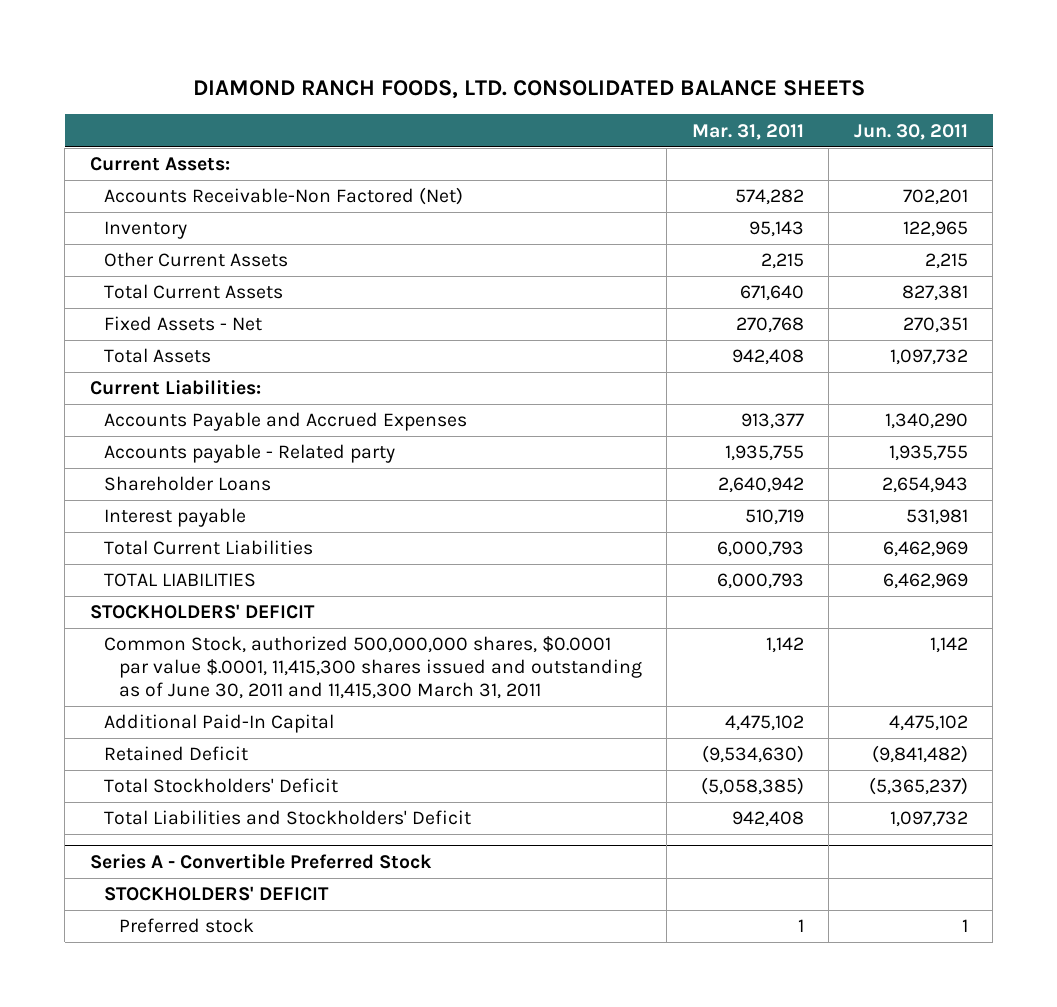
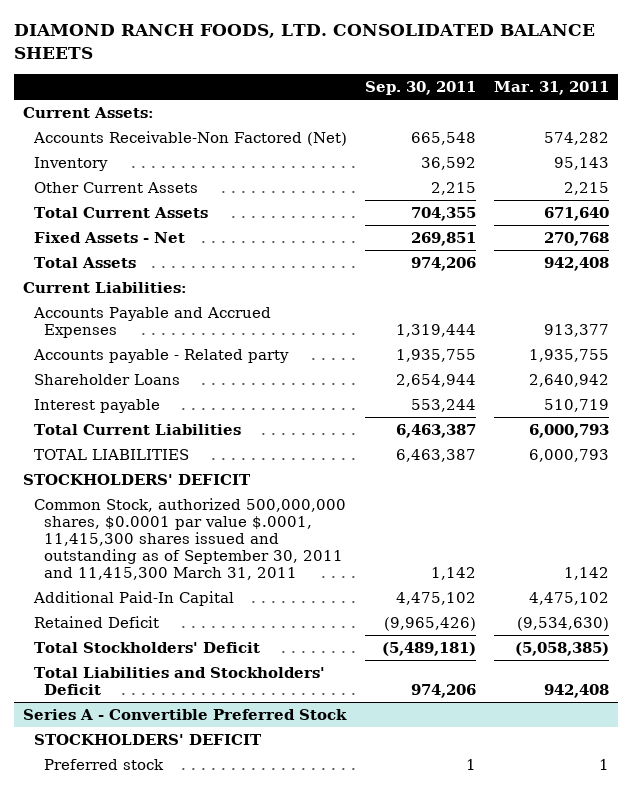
- | Mar. 31, 2011 | Jun. 30, 2011
+ | Sep. 30, 2011 | Mar. 31, 2011
- Common Stock, authorized 500,000,000 shares, $0.0001 par value $.0001, 11,415,300 shares issued and outstanding as of June 30, 2011 and 11,415,300 March 31, 2011 | 1,142 | 1,142
+ Common Stock, authorized 500,000,000 shares, $0.0001 par value $.0001, 11,415,300 shares issued and outstanding as of September 30, 2011 and 11,415,300 March 31, 2011 | 1,142 | 1,142

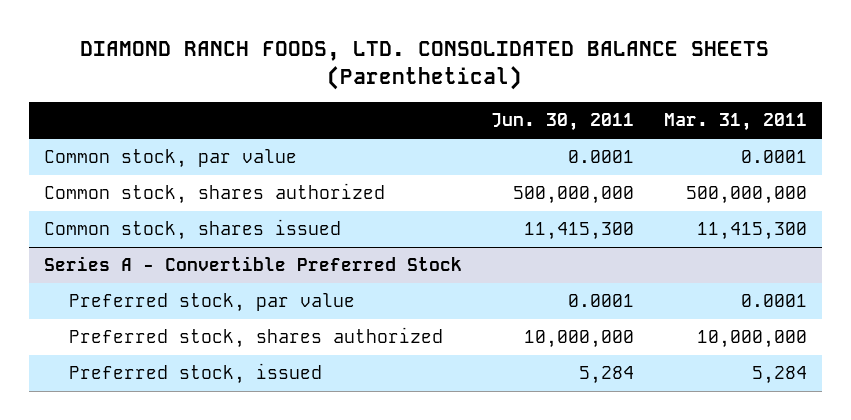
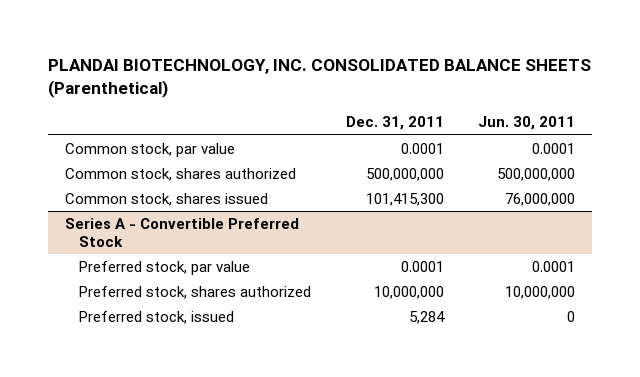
- DIAMOND RANCH FOODS, LTD. CONSOLIDATED BALANCE SHEETS (Parenthetical)
+ PLANDAI BIOTECHNOLOGY, INC. CONSOLIDATED BALANCE SHEETS (Parenthetical)
- | Jun. 30, 2011 | Mar. 31, 2011
+ | Dec. 31, 2011 | Jun. 30, 2011
- Common stock, shares issued | 11,415,300 | 11,415,300
+ Common stock, shares issued | 101,415,300 | 76,000,000
@ Series A - Convertible Preferred Stock
- Preferred stock, issued | 5,284 | 5,284
+ Preferred stock, issued | 5,284 | 0

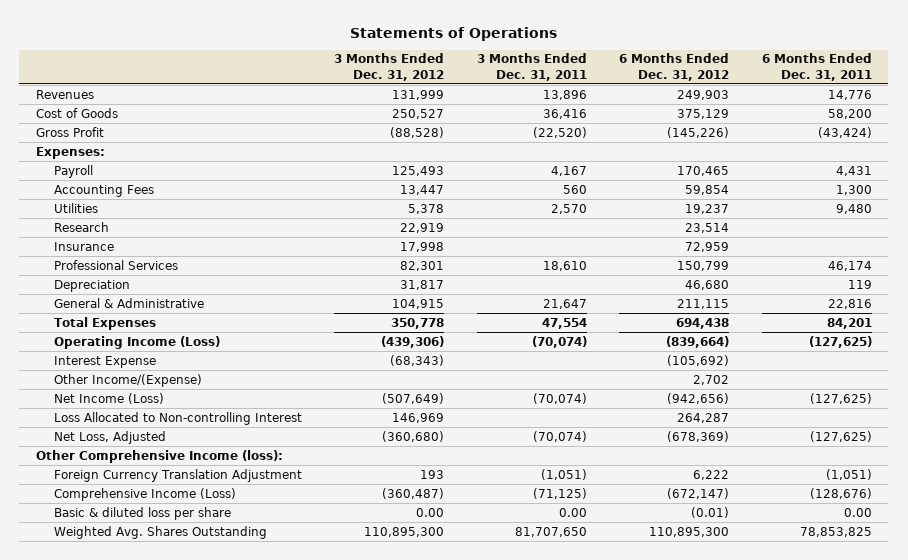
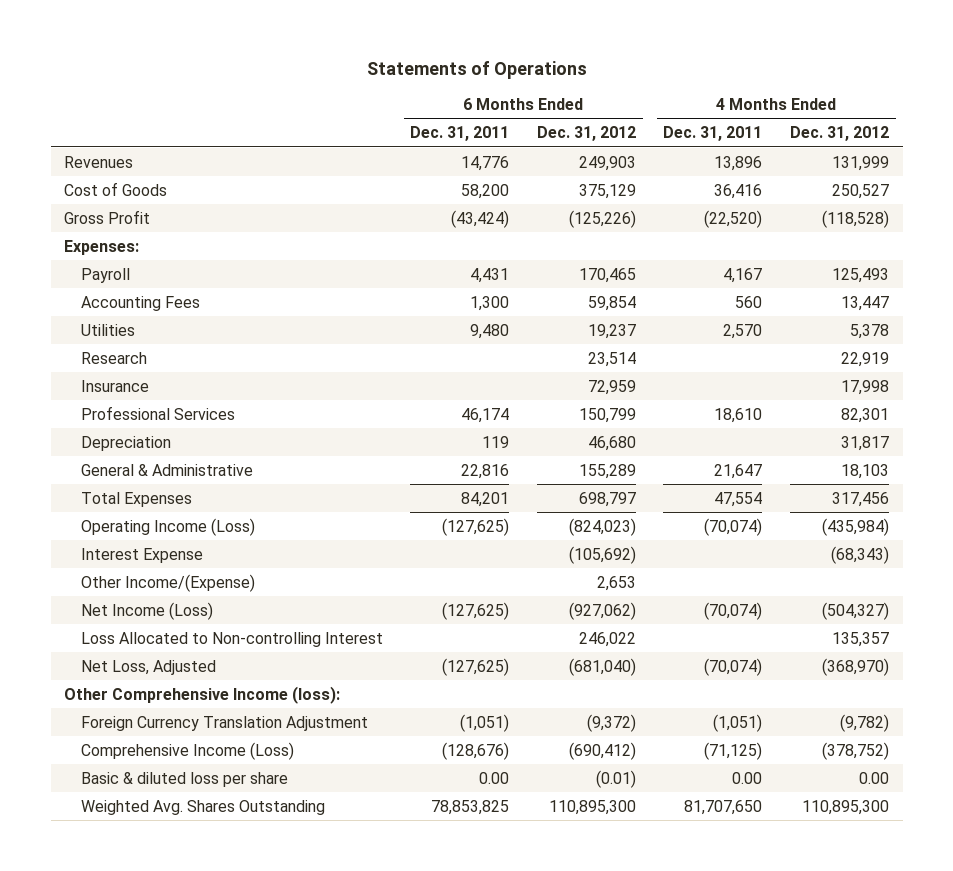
- | 3 Months Ended Dec. 31, 2012 | 3 Months Ended Dec. 31, 2011 | 6 Months Ended Dec. 31, 2012 | 6 Months Ended Dec. 31, 2011
+ | 6 Months Ended Dec. 31, 2011 | 6 Months Ended Dec. 31, 2012 | 4 Months Ended Dec. 31, 2011 | 4 Months Ended Dec. 31, 2012
- Gross Profit | (88,528) | (22,520) | (145,226) | (43,424)
+ Gross Profit | (43,424) | (125,226) | (22,520) | (118,528)
- General & Administrative | 104,915 | 21,647 | 211,115 | 22,816
- Total Expenses | 350,778 | 47,554 | 694,438 | 84,201
- Operating Income (Loss) | (439,306) | (70,074) | (839,664) | (127,625)
+ General & Administrative | 22,816 | 155,289 | 21,647 | 18,103
+ Total Expenses | 84,201 | 698,797 | 47,554 | 317,456
+ Operating Income (Loss) | (127,625) | (824,023) | (70,074) | (435,984)
- Other Income/(Expense) | | | 2,702 |
- Net Income (Loss) | (507,649) | (70,074) | (942,656) | (127,625)
- Loss Allocated to Non-controlling Interest | 146,969 | | 264,287 |
- Net Loss, Adjusted | (360,680) | (70,074) | (678,369) | (127,625)
+ Other Income/(Expense) | | 2,653 | |
+ Net Income (Loss) | (127,625) | (927,062) | (70,074) | (504,327)
+ Loss Allocated to Non-controlling Interest | | 246,022 | | 135,357
+ Net Loss, Adjusted | (127,625) | (681,040) | (70,074) | (368,970)
- Foreign Currency Translation Adjustment | 193 | (1,051) | 6,222 | (1,051)
- Comprehensive Income (Loss) | (360,487) | (71,125) | (672,147) | (128,676)
+ Foreign Currency Translation Adjustment | (1,051) | (9,372) | (1,051) | (9,782)
+ Comprehensive Income (Loss) | (128,676) | (690,412) | (71,125) | (378,752)

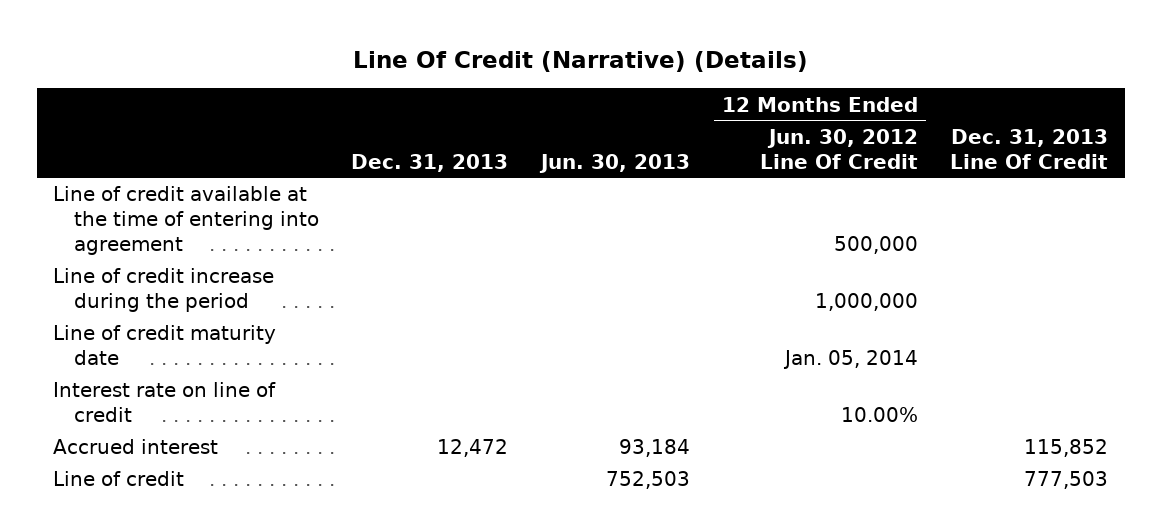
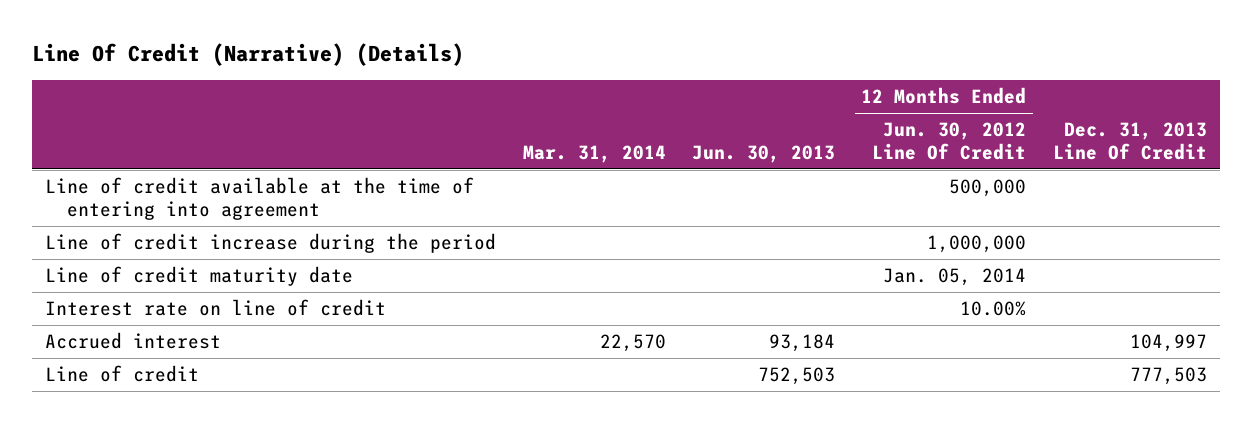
- | Dec. 31, 2013 | Jun. 30, 2013 | 12 Months Ended Jun. 30, 2012 Line Of Credit | Dec. 31, 2013 Line Of Credit
+ | Mar. 31, 2014 | Jun. 30, 2013 | 12 Months Ended Jun. 30, 2012 Line Of Credit | Dec. 31, 2013 Line Of Credit
- Accrued interest | 12,472 | 93,184 | | 115,852
+ Accrued interest | 22,570 | 93,184 | | 104,997

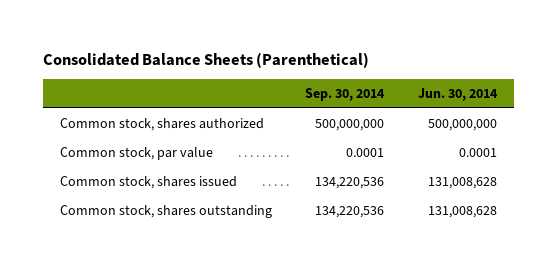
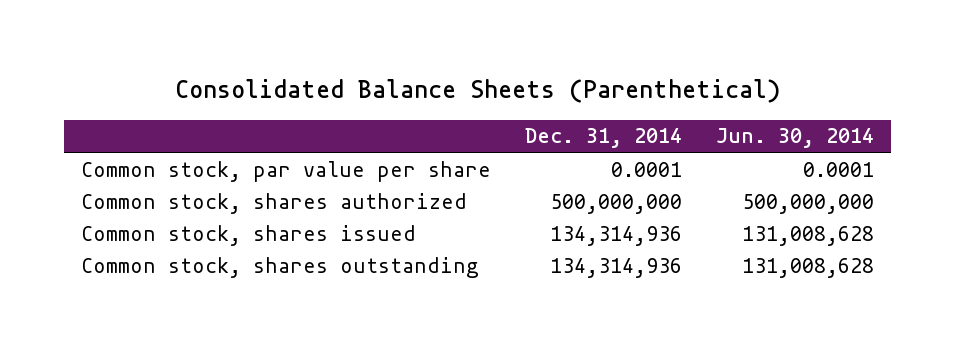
- | Sep. 30, 2014 | Jun. 30, 2014
+ | Dec. 31, 2014 | Jun. 30, 2014
+ Common stock, par value per share | 0.0001 | 0.0001
- Common stock, par value | 0.0001 | 0.0001

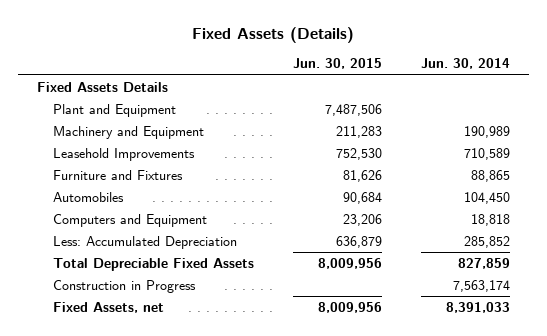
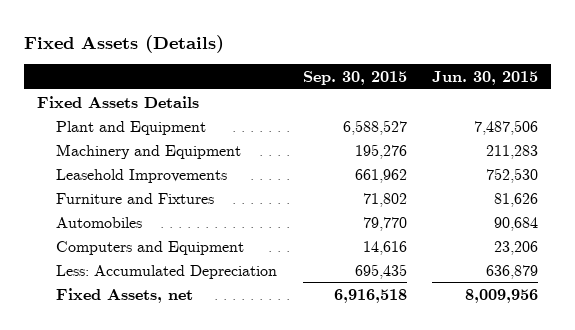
- | Jun. 30, 2015 | Jun. 30, 2014
+ | Sep. 30, 2015 | Jun. 30, 2015
- Total Depreciable Fixed Assets | 8,009,956 | 827,859
- Construction in Progress | | 7,563,174

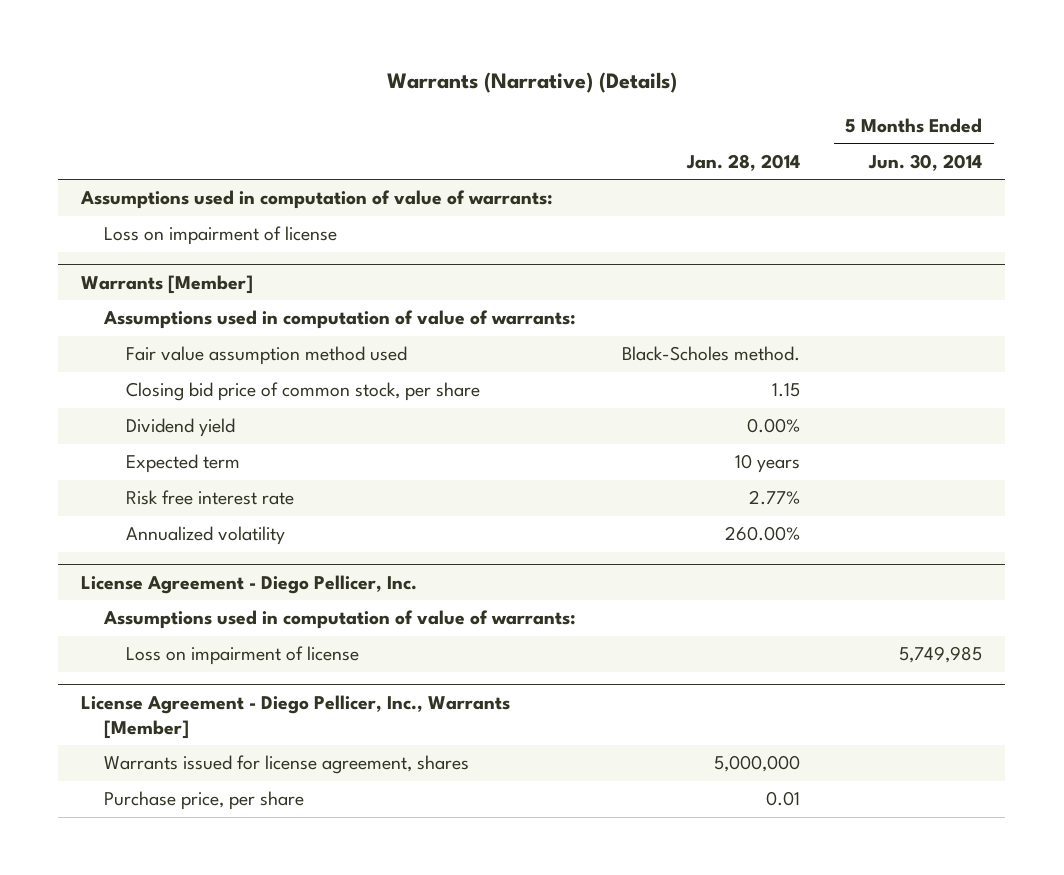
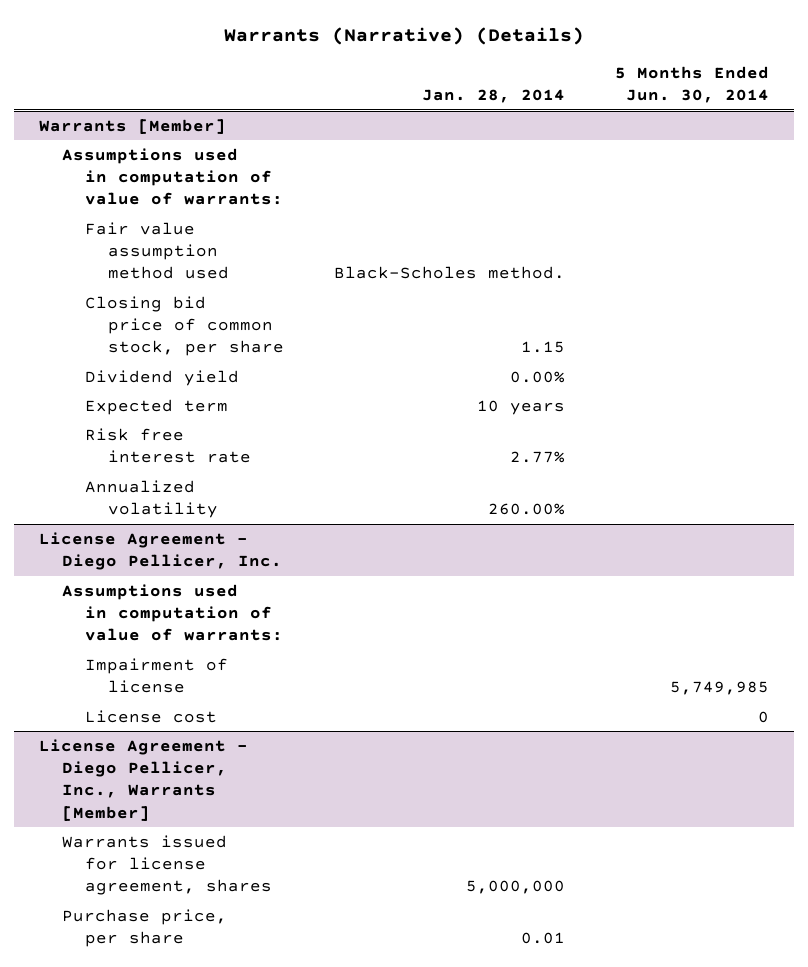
- Assumptions used in computation of value of warrants:
- Loss on impairment of license
@ License Agreement - Diego Pellicer, Inc.
- Loss on impairment of license | | 5,749,985
+ Impairment of license | | 5,749,985
+ License cost | | 0

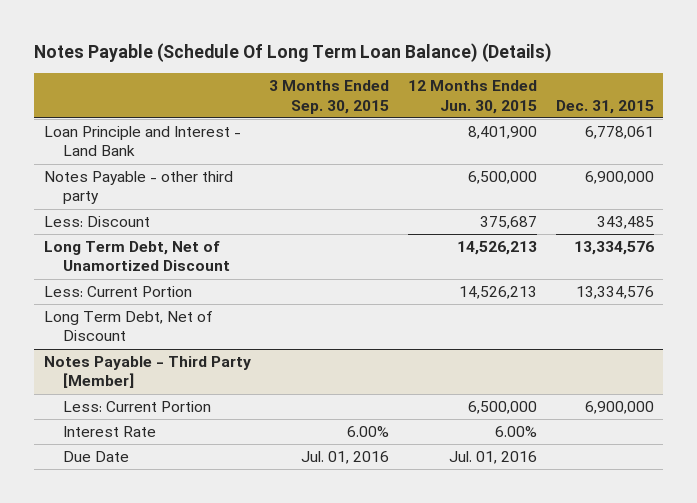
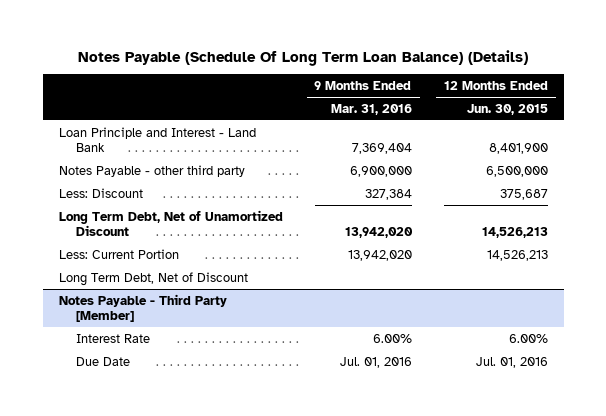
- | 3 Months Ended Sep. 30, 2015 | 12 Months Ended Jun. 30, 2015 | Dec. 31, 2015
+ | 9 Months Ended Mar. 31, 2016 | 12 Months Ended Jun. 30, 2015
@ Notes Payable - Third Party [Member]
- Less: Current Portion | | 6,500,000 | 6,900,000

